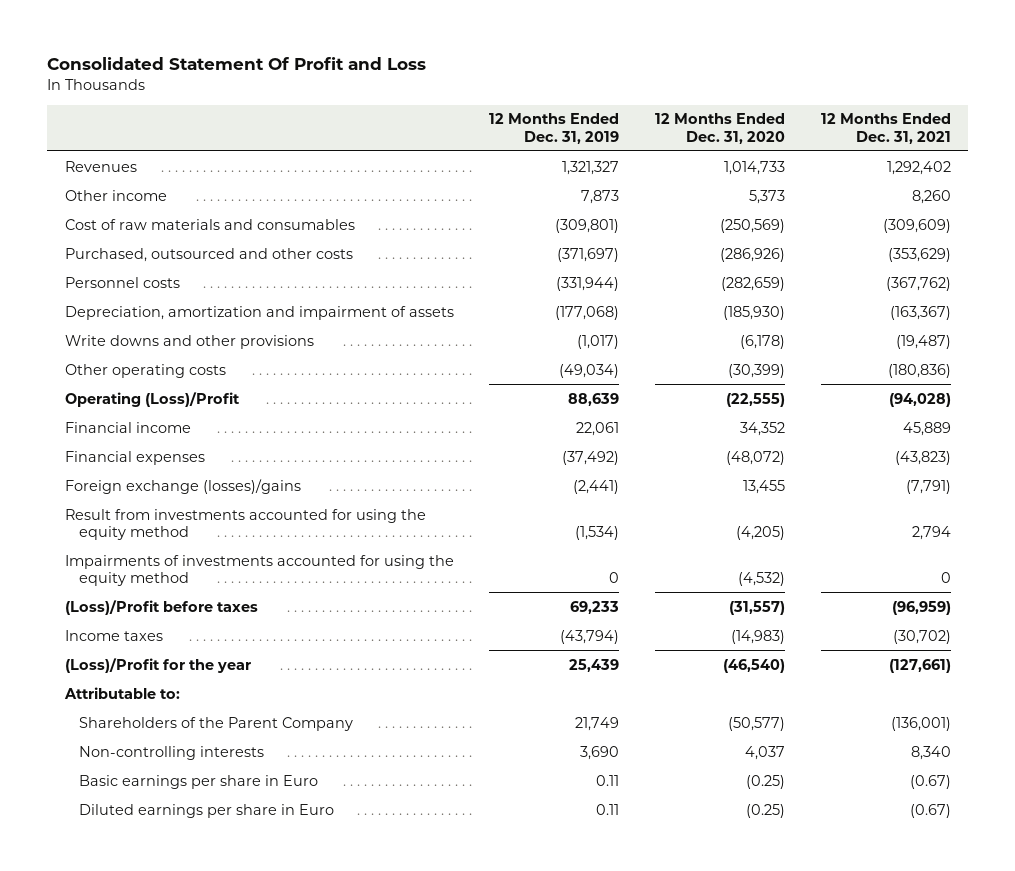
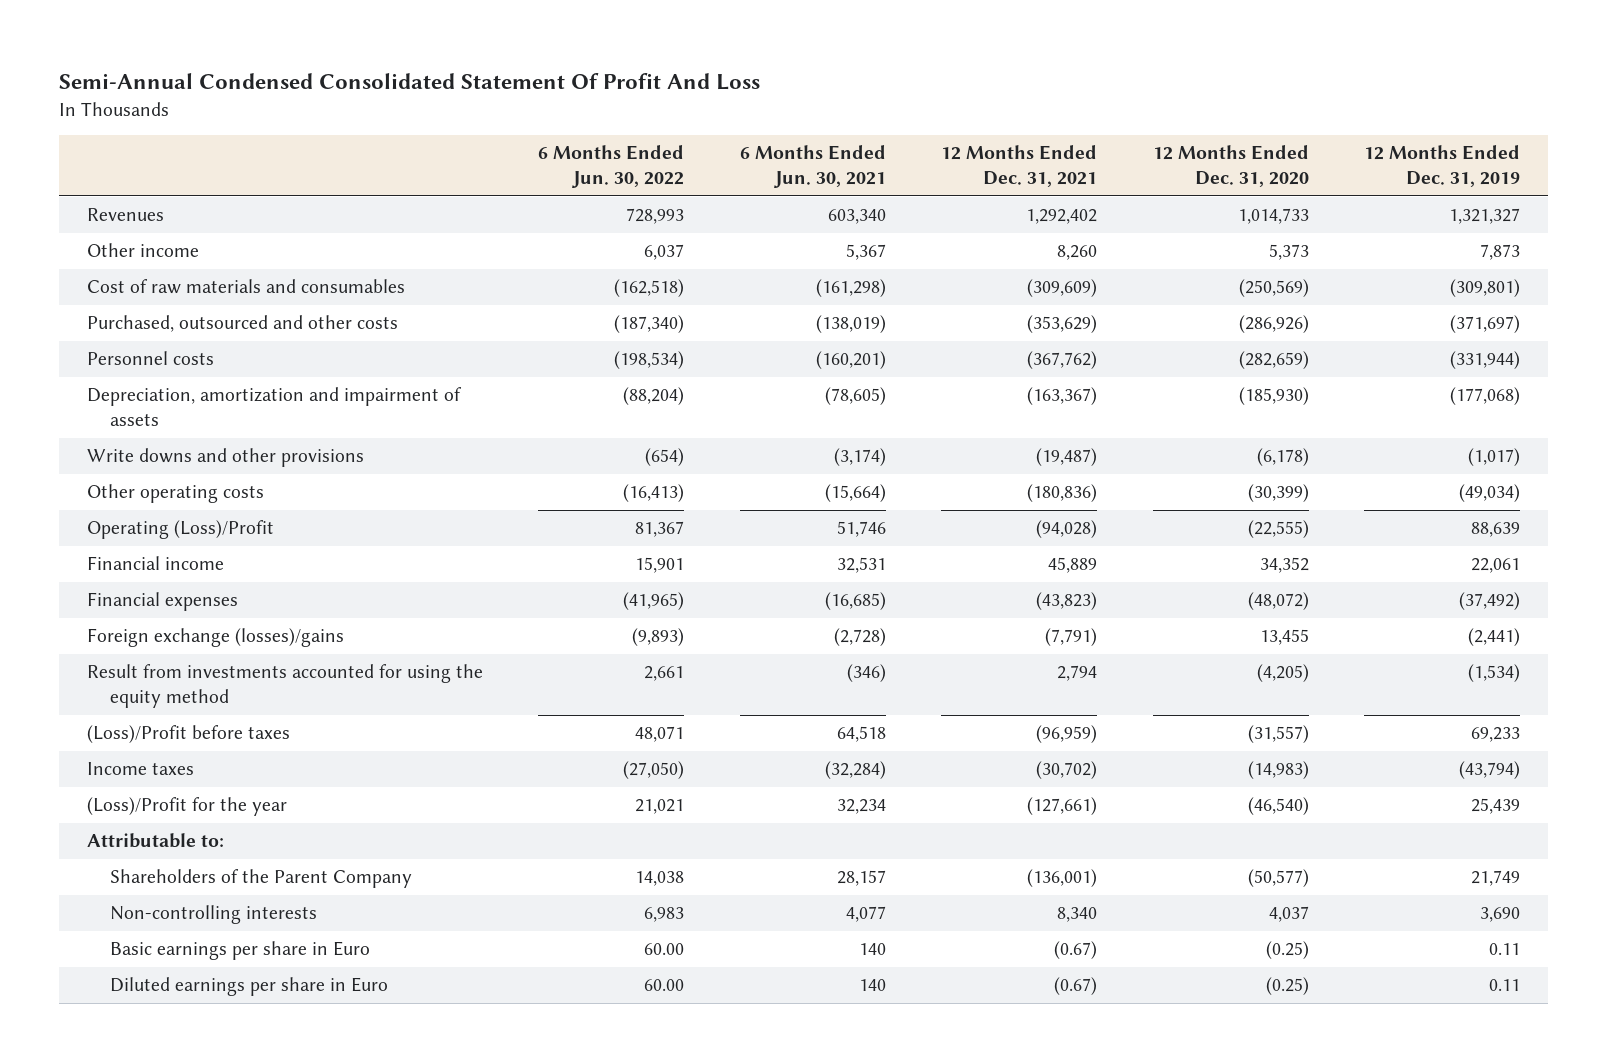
- Consolidated Statement Of Profit and Loss
+ Semi-Annual Condensed Consolidated Statement Of Profit And Loss
- | 12 Months Ended Dec. 31, 2019 | 12 Months Ended Dec. 31, 2020 | 12 Months Ended Dec. 31, 2021
+ | 6 Months Ended Jun. 30, 2022 | 6 Months Ended Jun. 30, 2021 | 12 Months Ended Dec. 31, 2021 | 12 Months Ended Dec. 31, 2020 | 12 Months Ended Dec. 31, 2019
- Impairments of investments accounted for using the equity method | 0 | (4,532) | 0

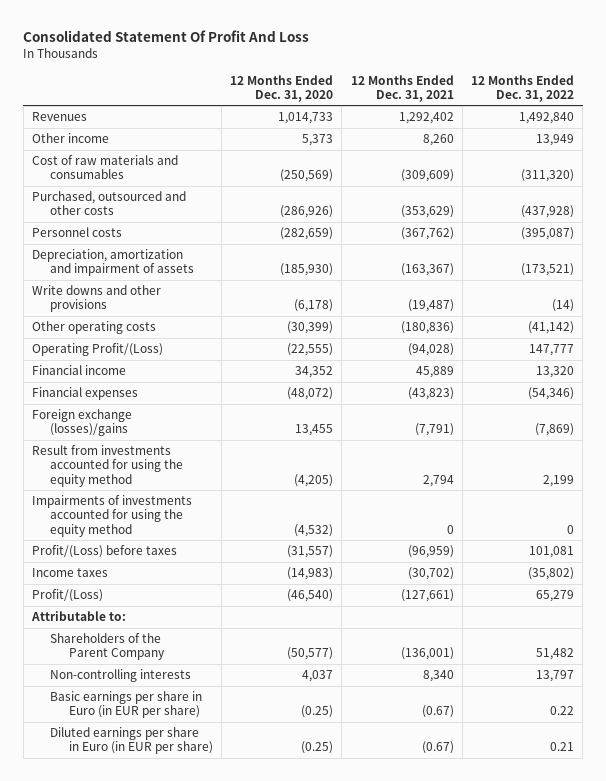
- Semi-Annual Condensed Consolidated Statement Of Profit And Loss
+ Consolidated Statement Of Profit And Loss
- | 6 Months Ended Jun. 30, 2022 | 6 Months Ended Jun. 30, 2021 | 12 Months Ended Dec. 31, 2021 | 12 Months Ended Dec. 31, 2020 | 12 Months Ended Dec. 31, 2019
+ | 12 Months Ended Dec. 31, 2020 | 12 Months Ended Dec. 31, 2021 | 12 Months Ended Dec. 31, 2022
- Operating (Loss)/Profit | 81,367 | 51,746 | (94,028) | (22,555) | 88,639
+ Operating Profit/(Loss) | (22,555) | (94,028) | 147,777
- (Loss)/Profit before taxes | 48,071 | 64,518 | (96,959) | (31,557) | 69,233
+ Impairments of investments accounted for using the equity method | (4,532) | 0 | 0
+ Profit/(Loss) before taxes | (31,557) | (96,959) | 101,081
- (Loss)/Profit for the year | 21,021 | 32,234 | (127,661) | (46,540) | 25,439
+ Profit/(Loss) | (46,540) | (127,661) | 65,279
- Basic earnings per share in Euro | 60.00 | 140 | (0.67) | (0.25) | 0.11
- Diluted earnings per share in Euro | 60.00 | 140 | (0.67) | (0.25) | 0.11
+ Basic earnings per share in Euro (in EUR per share) | (0.25) | (0.67) | 0.22
+ Diluted earnings per share in Euro (in EUR per share) | (0.25) | (0.67) | 0.21

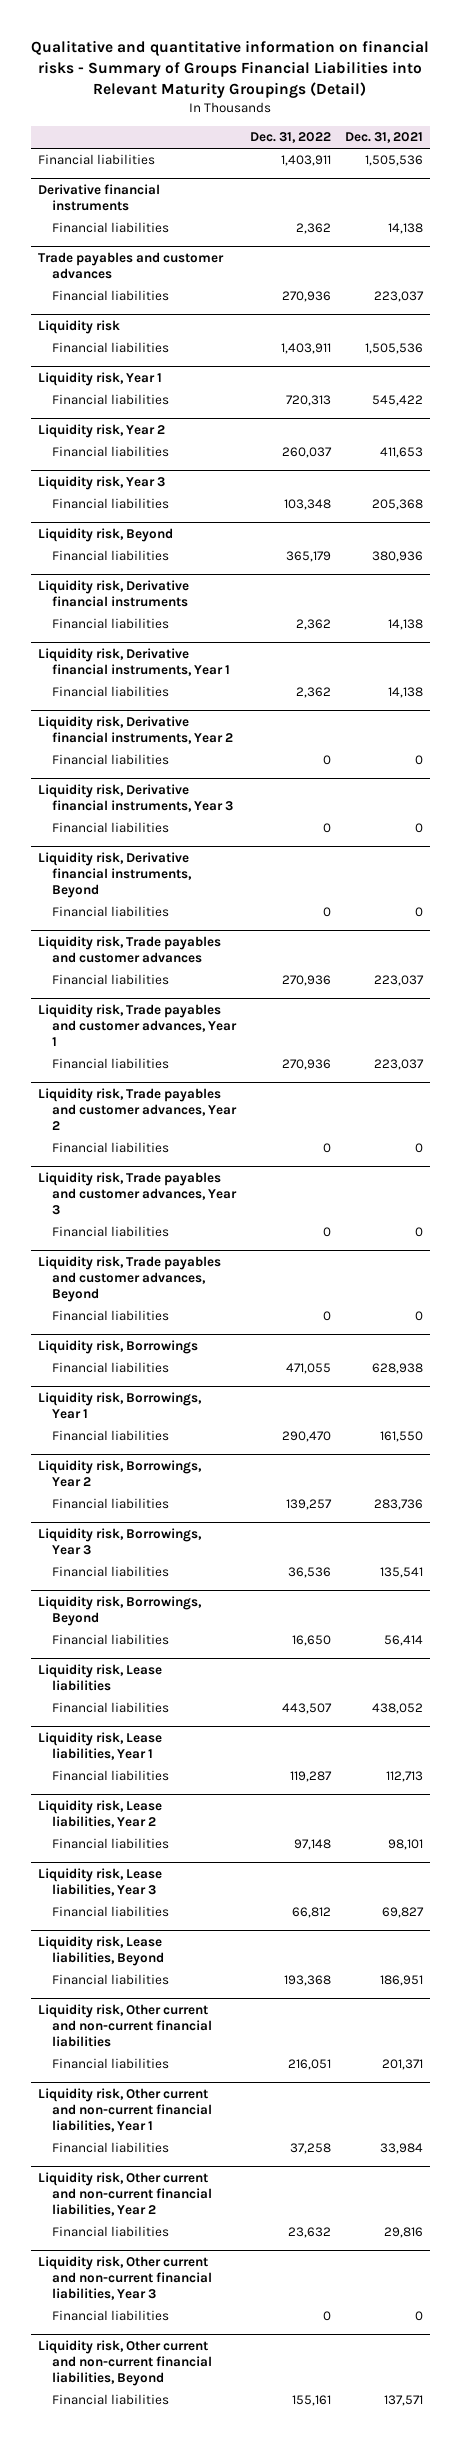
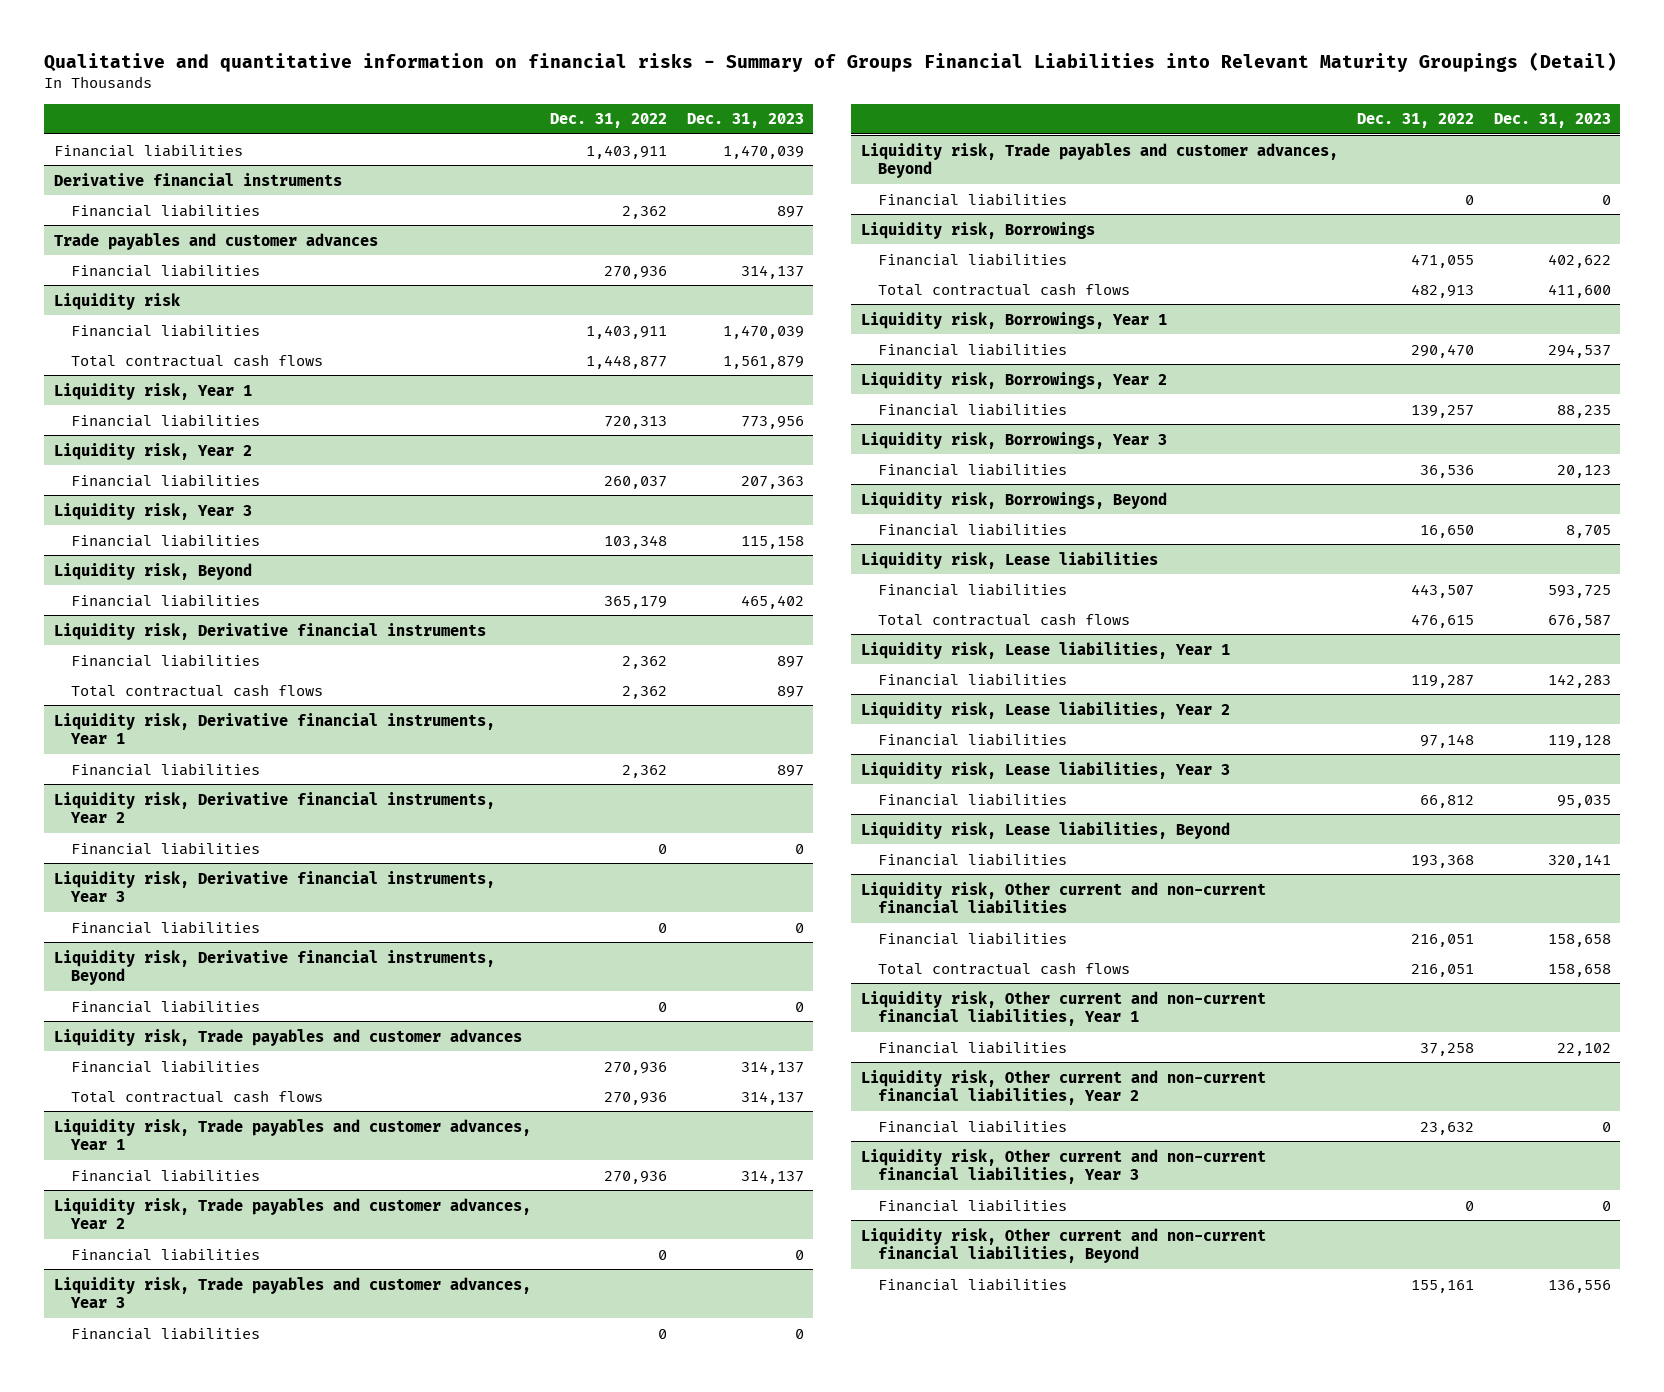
- | Dec. 31, 2022 | Dec. 31, 2021
+ | Dec. 31, 2022 | Dec. 31, 2023
@ Liquidity risk
+ Total contractual cash flows | 1,448,877 | 1,561,879
@ Liquidity risk, Derivative financial instruments
+ Total contractual cash flows | 2,362 | 897
@ Liquidity risk, Trade payables and customer advances
+ Total contractual cash flows | 270,936 | 314,137
@ Liquidity risk, Borrowings
+ Total contractual cash flows | 482,913 | 411,600
@ Liquidity risk, Lease liabilities
+ Total contractual cash flows | 476,615 | 676,587
@ Liquidity risk, Other current and non-current financial liabilities
+ Total contractual cash flows | 216,051 | 158,658

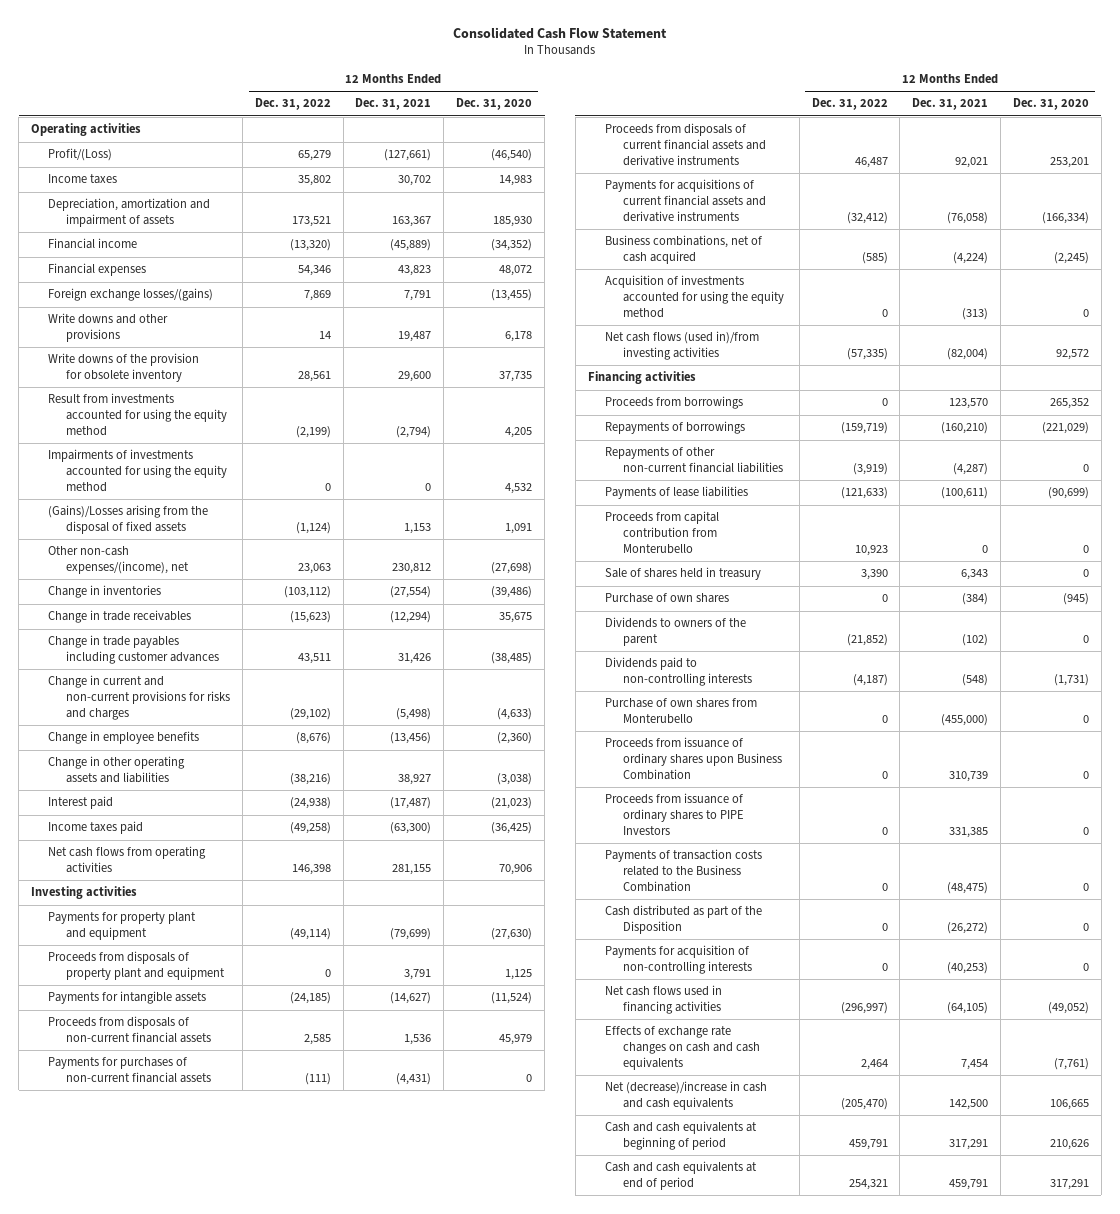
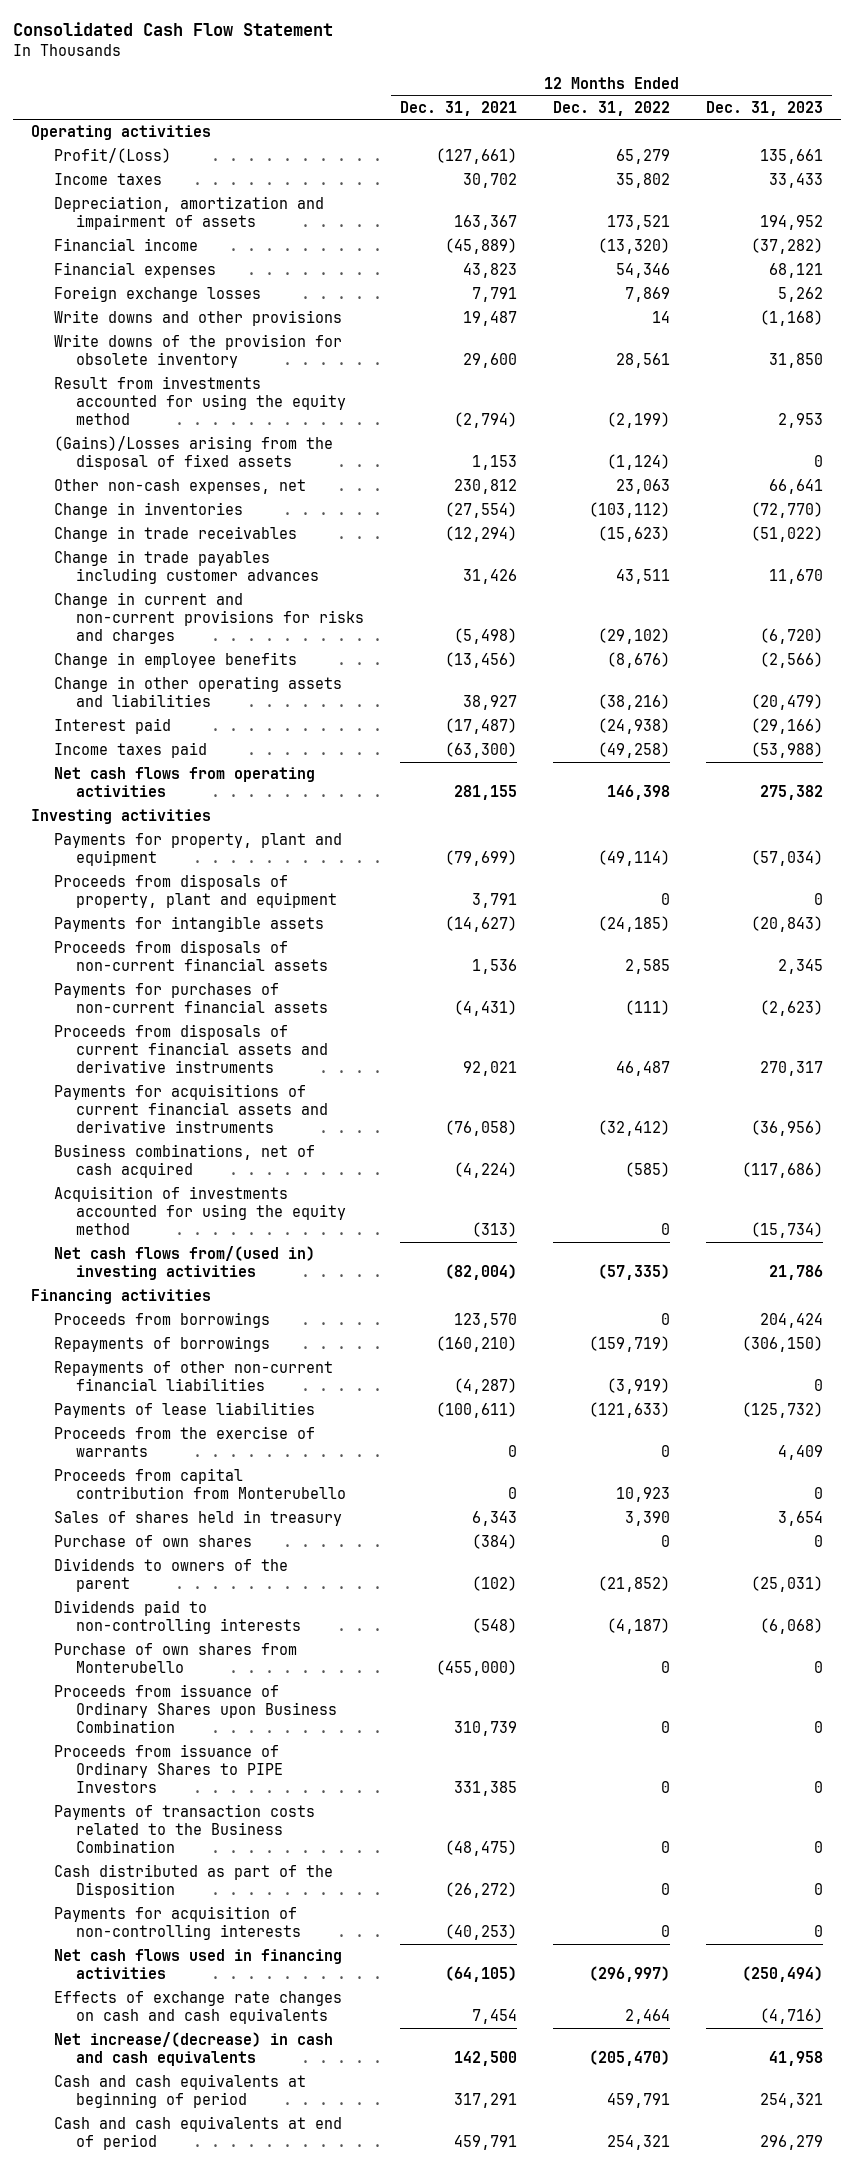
- | 12 Months Ended Dec. 31, 2022 | 12 Months Ended Dec. 31, 2021 | 12 Months Ended Dec. 31, 2020
+ | 12 Months Ended Dec. 31, 2021 | 12 Months Ended Dec. 31, 2022 | 12 Months Ended Dec. 31, 2023
- Foreign exchange losses/(gains) | 7,869 | 7,791 | (13,455)
+ Foreign exchange losses | 7,791 | 7,869 | 5,262
- Impairments of investments accounted for using the equity method | 0 | 0 | 4,532
- Other non-cash expenses/(income), net | 23,063 | 230,812 | (27,698)
+ Other non-cash expenses, net | 230,812 | 23,063 | 66,641
- Payments for property plant and equipment | (49,114) | (79,699) | (27,630)
- Proceeds from disposals of property plant and equipment | 0 | 3,791 | 1,125
+ Payments for property, plant and equipment | (79,699) | (49,114) | (57,034)
+ Proceeds from disposals of property, plant and equipment | 3,791 | 0 | 0
- Net cash flows (used in)/from investing activities | (57,335) | (82,004) | 92,572
+ Net cash flows from/(used in) investing activities | (82,004) | (57,335) | 21,786
+ Proceeds from the exercise of warrants | 0 | 0 | 4,409
- Sale of shares held in treasury | 3,390 | 6,343 | 0
+ Sales of shares held in treasury | 6,343 | 3,390 | 3,654
- Proceeds from issuance of ordinary shares upon Business Combination | 0 | 310,739 | 0
- Proceeds from issuance of ordinary shares to PIPE Investors | 0 | 331,385 | 0
+ Proceeds from issuance of Ordinary Shares upon Business Combination | 310,739 | 0 | 0
+ Proceeds from issuance of Ordinary Shares to PIPE Investors | 331,385 | 0 | 0
- Net (decrease)/increase in cash and cash equivalents | (205,470) | 142,500 | 106,665
+ Net increase/(decrease) in cash and cash equivalents | 142,500 | (205,470) | 41,958

